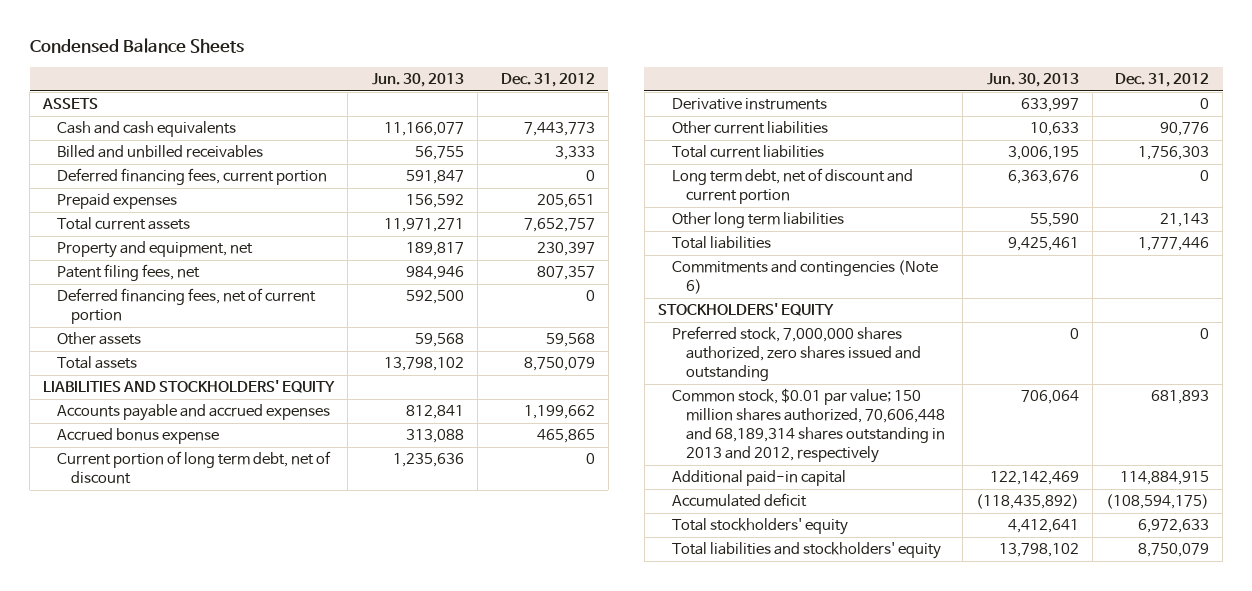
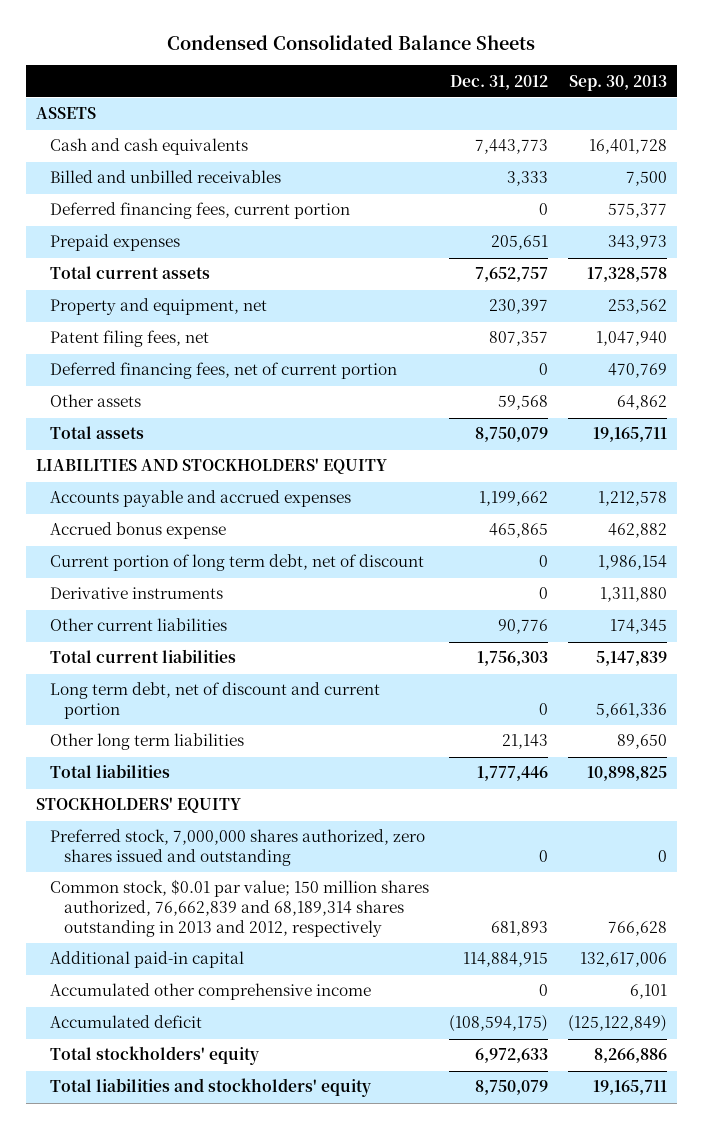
- Condensed Balance Sheets
+ Condensed Consolidated Balance Sheets
- | Jun. 30, 2013 | Dec. 31, 2012
+ | Dec. 31, 2012 | Sep. 30, 2013
- Commitments and contingencies (Note 6)
- Common stock, $0.01 par value; 150 million shares authorized, 70,606,448 and 68,189,314 shares outstanding in 2013 and 2012, respectively | 706,064 | 681,893
+ Common stock, $0.01 par value; 150 million shares authorized, 76,662,839 and 68,189,314 shares outstanding in 2013 and 2012, respectively | 681,893 | 766,628
+ Accumulated other comprehensive income | 0 | 6,101

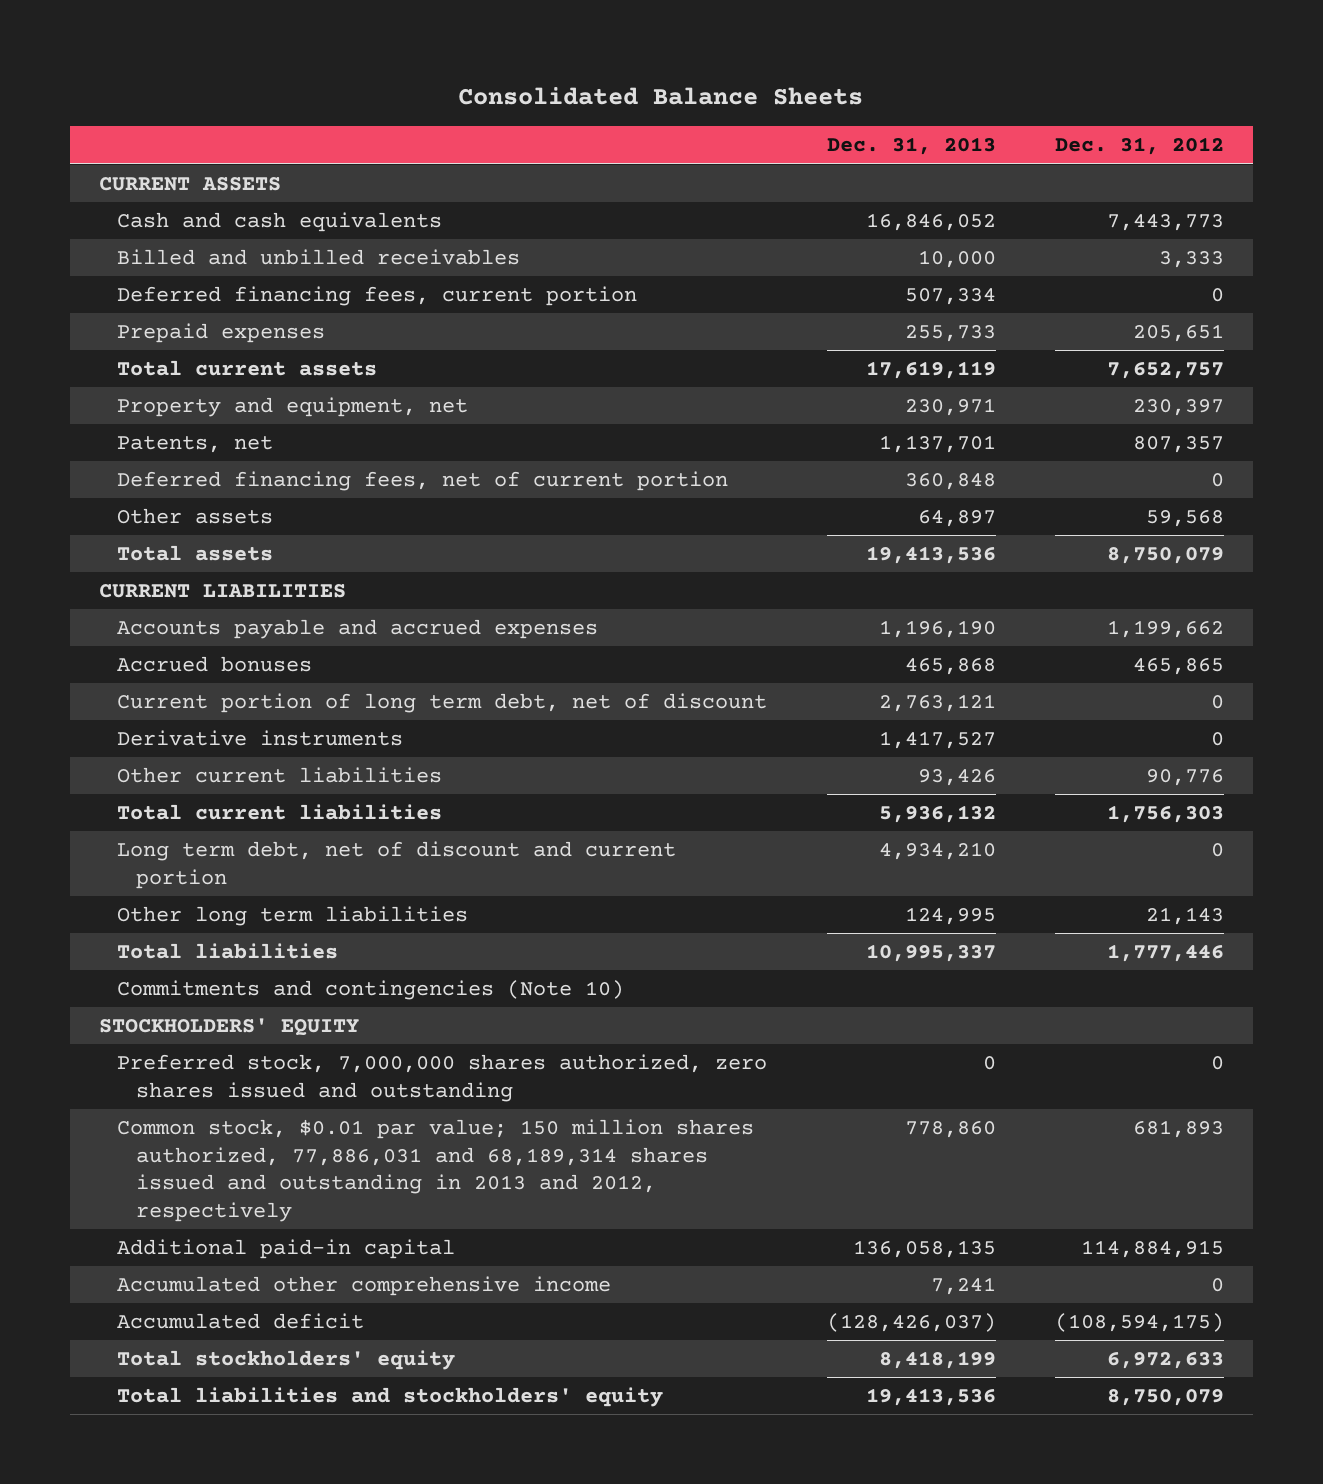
- Condensed Consolidated Balance Sheets
+ Consolidated Balance Sheets
- | Dec. 31, 2012 | Sep. 30, 2013
+ | Dec. 31, 2013 | Dec. 31, 2012
- ASSETS
+ CURRENT ASSETS
- Patent filing fees, net | 807,357 | 1,047,940
+ Patents, net | 1,137,701 | 807,357
- LIABILITIES AND STOCKHOLDERS' EQUITY
+ CURRENT LIABILITIES
- Accrued bonus expense | 465,865 | 462,882
+ Accrued bonuses | 465,868 | 465,865
+ Commitments and contingencies (Note 10)
- Common stock, $0.01 par value; 150 million shares authorized, 76,662,839 and 68,189,314 shares outstanding in 2013 and 2012, respectively | 681,893 | 766,628
+ Common stock, $0.01 par value; 150 million shares authorized, 77,886,031 and 68,189,314 shares issued and outstanding in 2013 and 2012, respectively | 778,860 | 681,893

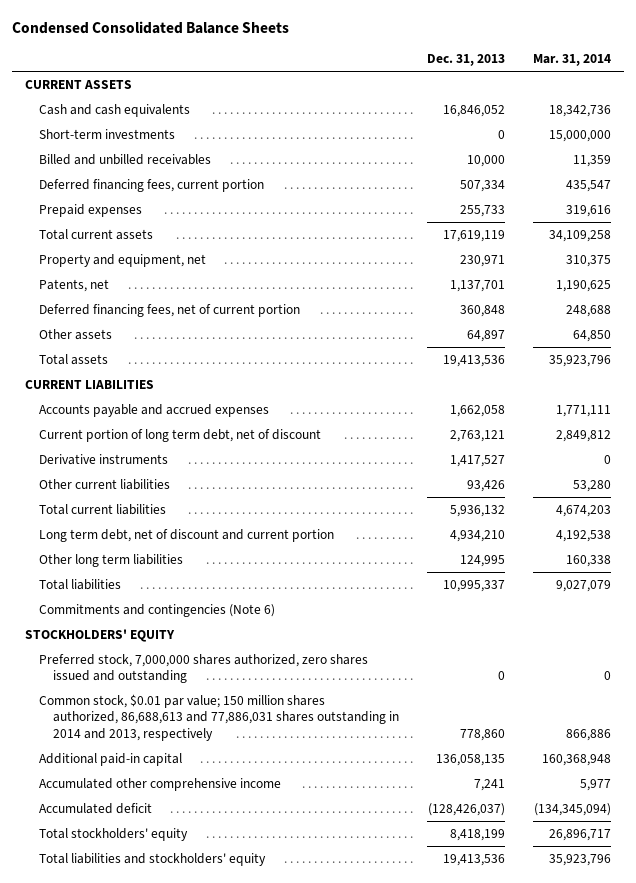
- Consolidated Balance Sheets
+ Condensed Consolidated Balance Sheets
- | Dec. 31, 2013 | Dec. 31, 2012
+ | Dec. 31, 2013 | Mar. 31, 2014
+ Short-term investments | 0 | 15,000,000
- Accounts payable and accrued expenses | 1,196,190 | 1,199,662
- Accrued bonuses | 465,868 | 465,865
+ Accounts payable and accrued expenses | 1,662,058 | 1,771,111
- Commitments and contingencies (Note 10)
+ Commitments and contingencies (Note 6)
- Common stock, $0.01 par value; 150 million shares authorized, 77,886,031 and 68,189,314 shares issued and outstanding in 2013 and 2012, respectively | 778,860 | 681,893
+ Common stock, $0.01 par value; 150 million shares authorized, 86,688,613 and 77,886,031 shares outstanding in 2014 and 2013, respectively | 778,860 | 866,886

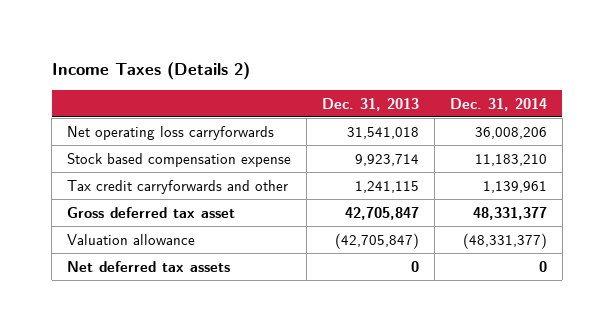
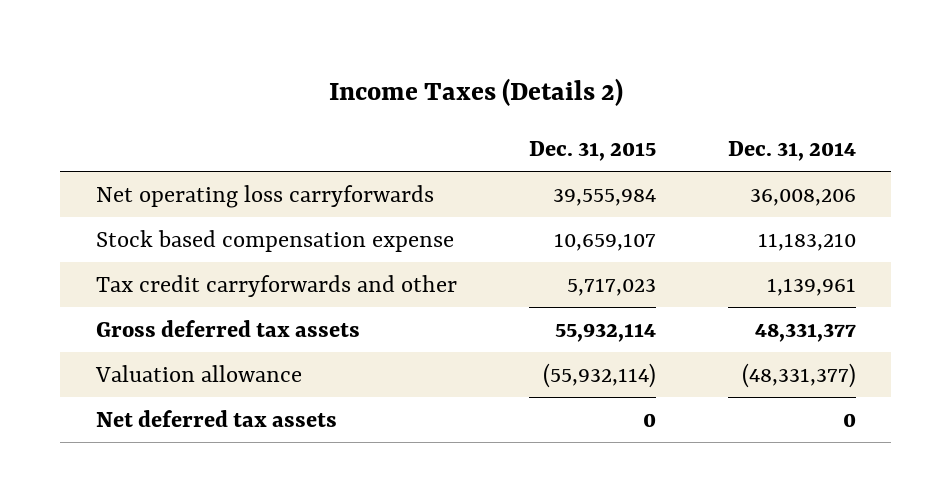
- | Dec. 31, 2013 | Dec. 31, 2014
+ | Dec. 31, 2015 | Dec. 31, 2014
- Gross deferred tax asset | 42,705,847 | 48,331,377
+ Gross deferred tax assets | 55,932,114 | 48,331,377

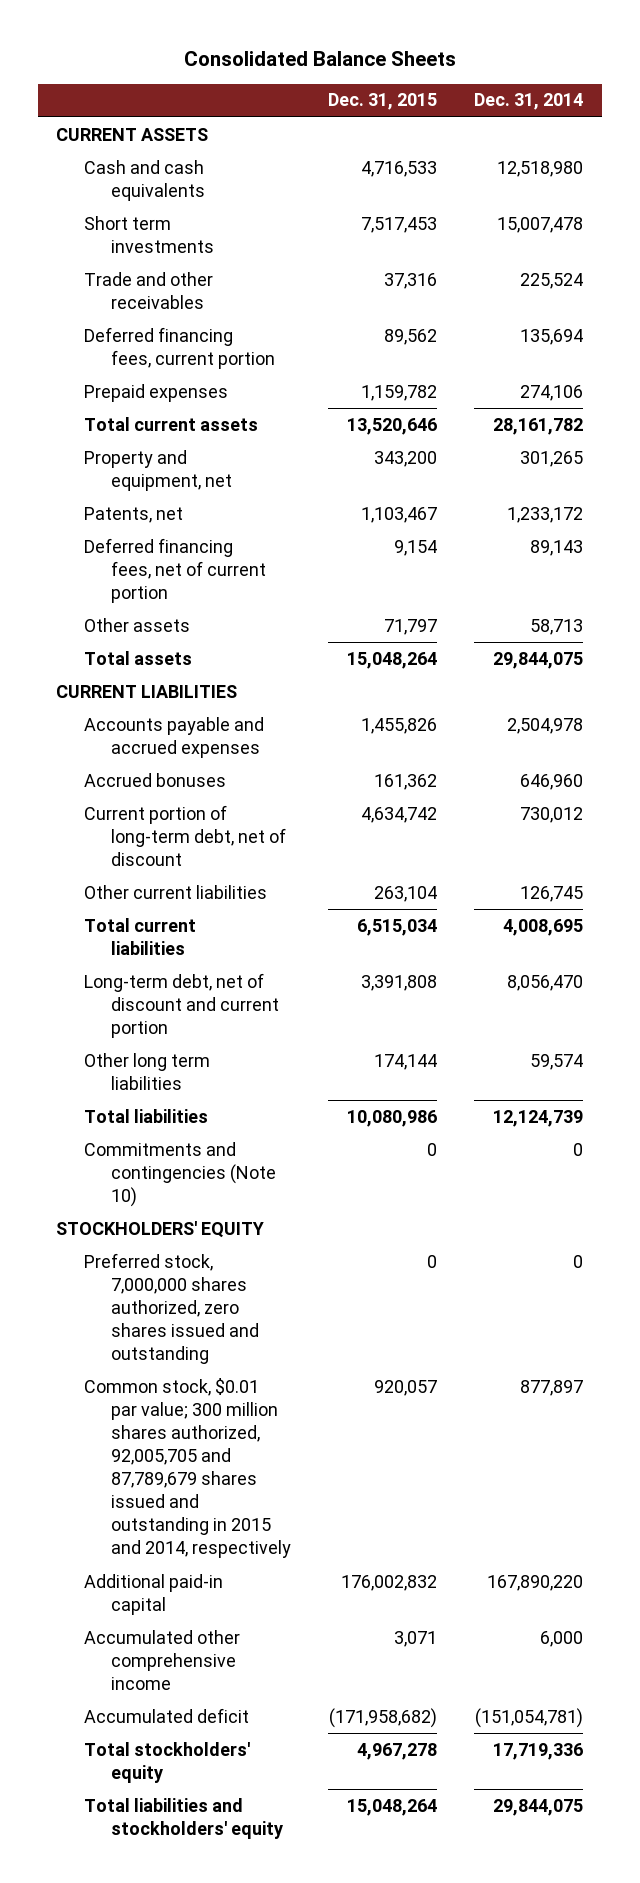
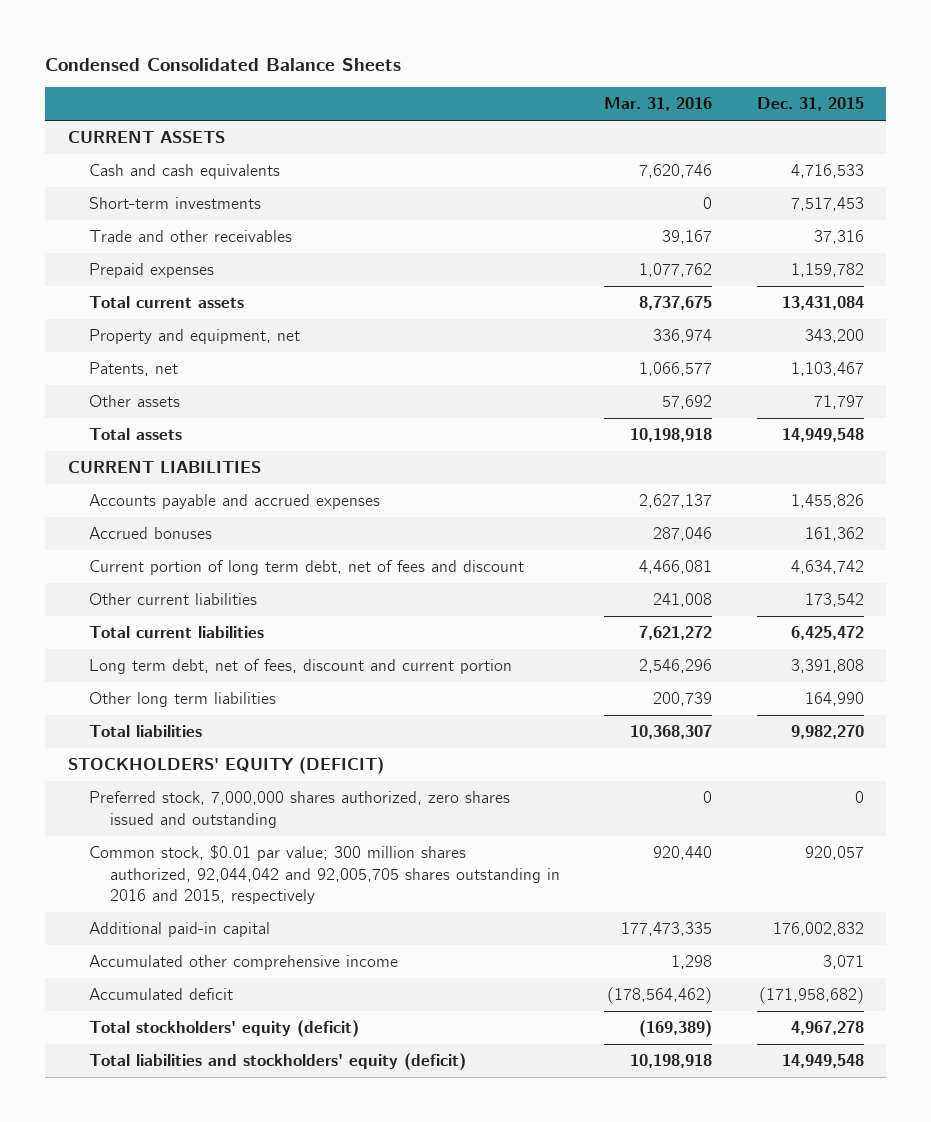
- Consolidated Balance Sheets
+ Condensed Consolidated Balance Sheets
- | Dec. 31, 2015 | Dec. 31, 2014
+ | Mar. 31, 2016 | Dec. 31, 2015
- Short term investments | 7,517,453 | 15,007,478
+ Short-term investments | 0 | 7,517,453
- Deferred financing fees, current portion | 89,562 | 135,694
- Total current assets | 13,520,646 | 28,161,782
+ Total current assets | 8,737,675 | 13,431,084
- Deferred financing fees, net of current portion | 9,154 | 89,143
- Total assets | 15,048,264 | 29,844,075
+ Total assets | 10,198,918 | 14,949,548
- Current portion of long-term debt, net of discount | 4,634,742 | 730,012
- Other current liabilities | 263,104 | 126,745
- Total current liabilities | 6,515,034 | 4,008,695
- Long-term debt, net of discount and current portion | 3,391,808 | 8,056,470
- Other long term liabilities | 174,144 | 59,574
- Total liabilities | 10,080,986 | 12,124,739
- Commitments and contingencies (Note 10) | 0 | 0
- STOCKHOLDERS' EQUITY
+ Current portion of long term debt, net of fees and discount | 4,466,081 | 4,634,742
+ Other current liabilities | 241,008 | 173,542
+ Total current liabilities | 7,621,272 | 6,425,472
+ Long term debt, net of fees, discount and current portion | 2,546,296 | 3,391,808
+ Other long term liabilities | 200,739 | 164,990
+ Total liabilities | 10,368,307 | 9,982,270
+ STOCKHOLDERS' EQUITY (DEFICIT)
- Common stock, $0.01 par value; 300 million shares authorized, 92,005,705 and 87,789,679 shares issued and outstanding in 2015 and 2014, respectively | 920,057 | 877,897
+ Common stock, $0.01 par value; 300 million shares authorized, 92,044,042 and 92,005,705 shares outstanding in 2016 and 2015, respectively | 920,440 | 920,057
- Total stockholders' equity | 4,967,278 | 17,719,336
- Total liabilities and stockholders' equity | 15,048,264 | 29,844,075
+ Total stockholders' equity (deficit) | (169,389) | 4,967,278
+ Total liabilities and stockholders' equity (deficit) | 10,198,918 | 14,949,548

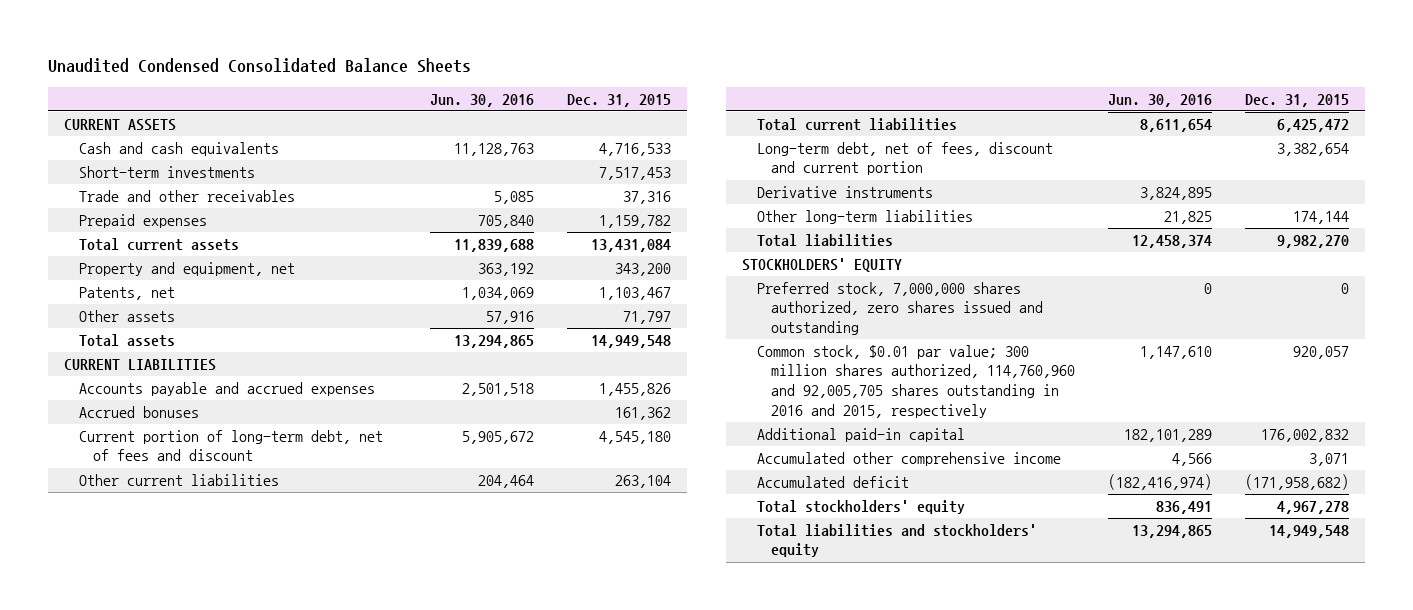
- Condensed Consolidated Balance Sheets
+ Unaudited Condensed Consolidated Balance Sheets
- | Mar. 31, 2016 | Dec. 31, 2015
+ | Jun. 30, 2016 | Dec. 31, 2015
- Current portion of long term debt, net of fees and discount | 4,466,081 | 4,634,742
- Other current liabilities | 241,008 | 173,542
+ Current portion of long-term debt, net of fees and discount | 5,905,672 | 4,545,180
+ Other current liabilities | 204,464 | 263,104
- Long term debt, net of fees, discount and current portion | 2,546,296 | 3,391,808
- Other long term liabilities | 200,739 | 164,990
+ Long-term debt, net of fees, discount and current portion | | 3,382,654
+ Derivative instruments | 3,824,895 |
+ Other long-term liabilities | 21,825 | 174,144
- STOCKHOLDERS' EQUITY (DEFICIT)
+ STOCKHOLDERS' EQUITY
- Common stock, $0.01 par value; 300 million shares authorized, 92,044,042 and 92,005,705 shares outstanding in 2016 and 2015, respectively | 920,440 | 920,057
+ Common stock, $0.01 par value; 300 million shares authorized, 114,760,960 and 92,005,705 shares outstanding in 2016 and 2015, respectively | 1,147,610 | 920,057
- Total stockholders' equity (deficit) | (169,389) | 4,967,278
- Total liabilities and stockholders' equity (deficit) | 10,198,918 | 14,949,548
+ Total stockholders' equity | 836,491 | 4,967,278
+ Total liabilities and stockholders' equity | 13,294,865 | 14,949,548

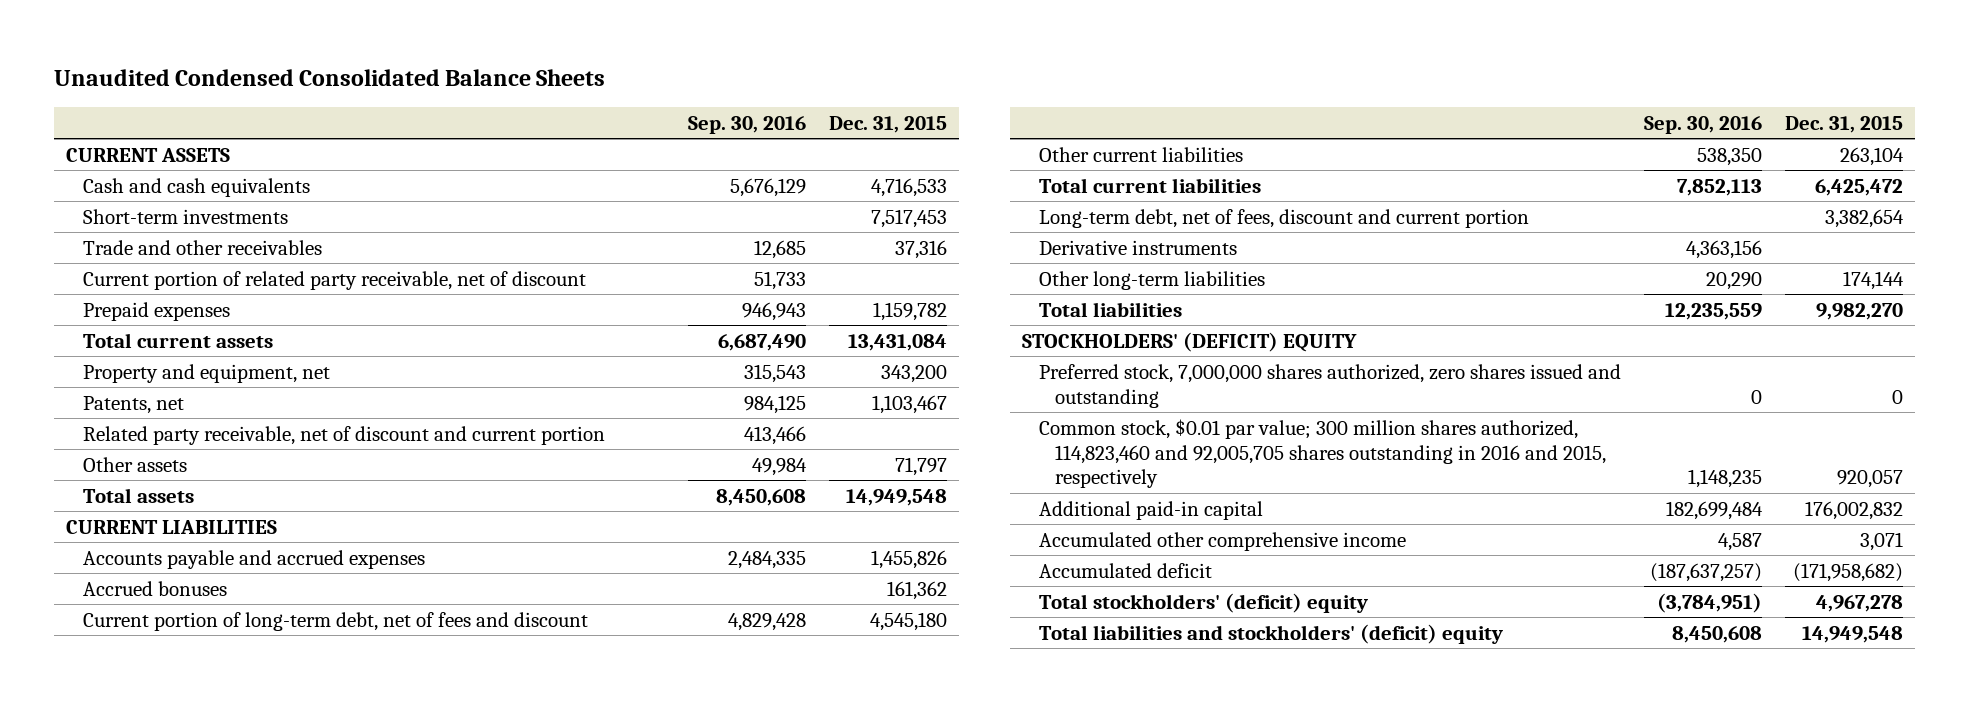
- | Jun. 30, 2016 | Dec. 31, 2015
+ | Sep. 30, 2016 | Dec. 31, 2015
+ Current portion of related party receivable, net of discount | 51,733 |
+ Related party receivable, net of discount and current portion | 413,466 |
- STOCKHOLDERS' EQUITY
+ STOCKHOLDERS' (DEFICIT) EQUITY
- Common stock, $0.01 par value; 300 million shares authorized, 114,760,960 and 92,005,705 shares outstanding in 2016 and 2015, respectively | 1,147,610 | 920,057
+ Common stock, $0.01 par value; 300 million shares authorized, 114,823,460 and 92,005,705 shares outstanding in 2016 and 2015, respectively | 1,148,235 | 920,057
- Total stockholders' equity | 836,491 | 4,967,278
- Total liabilities and stockholders' equity | 13,294,865 | 14,949,548
+ Total stockholders' (deficit) equity | (3,784,951) | 4,967,278
+ Total liabilities and stockholders' (deficit) equity | 8,450,608 | 14,949,548

